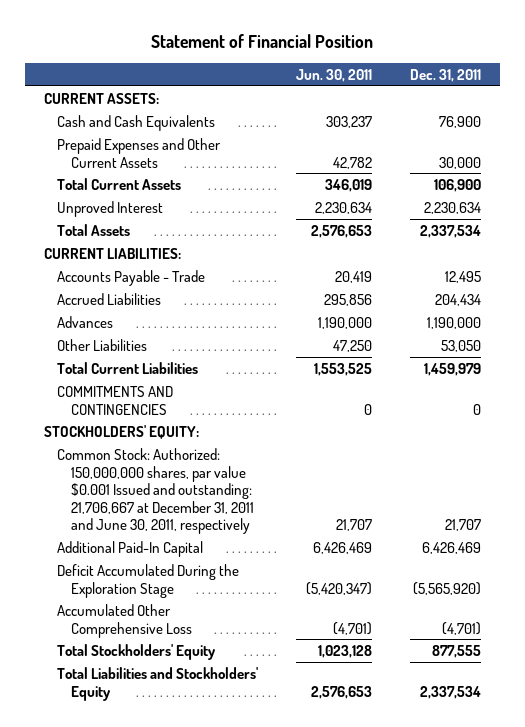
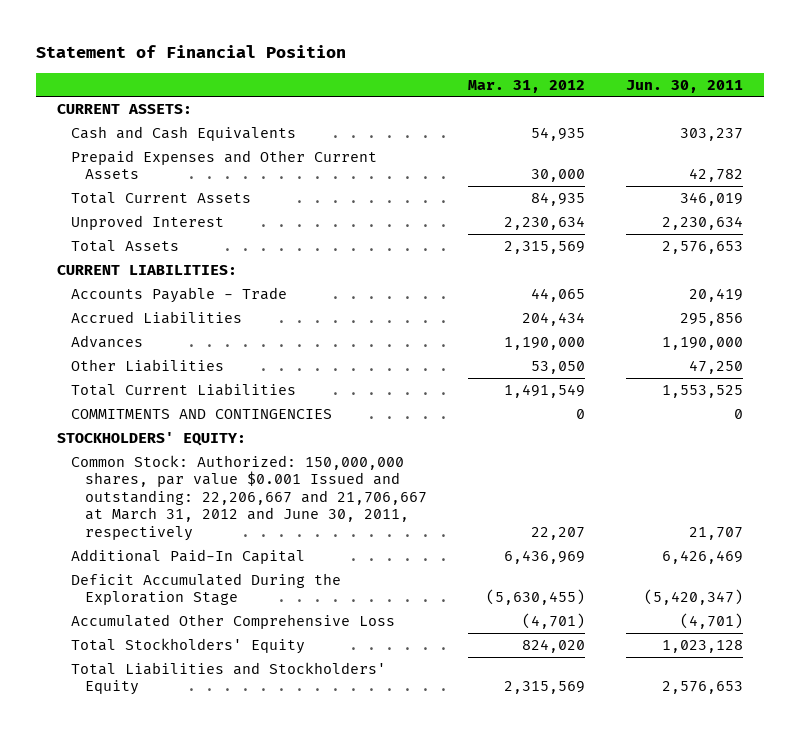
- | Jun. 30, 2011 | Dec. 31, 2011
+ | Mar. 31, 2012 | Jun. 30, 2011
- Common Stock: Authorized: 150,000,000 shares, par value $0.001 Issued and outstanding: 21,706,667 at December 31, 2011 and June 30, 2011, respectively | 21,707 | 21,707
+ Common Stock: Authorized: 150,000,000 shares, par value $0.001 Issued and outstanding: 22,206,667 and 21,706,667 at March 31, 2012 and June 30, 2011, respectively | 22,207 | 21,707

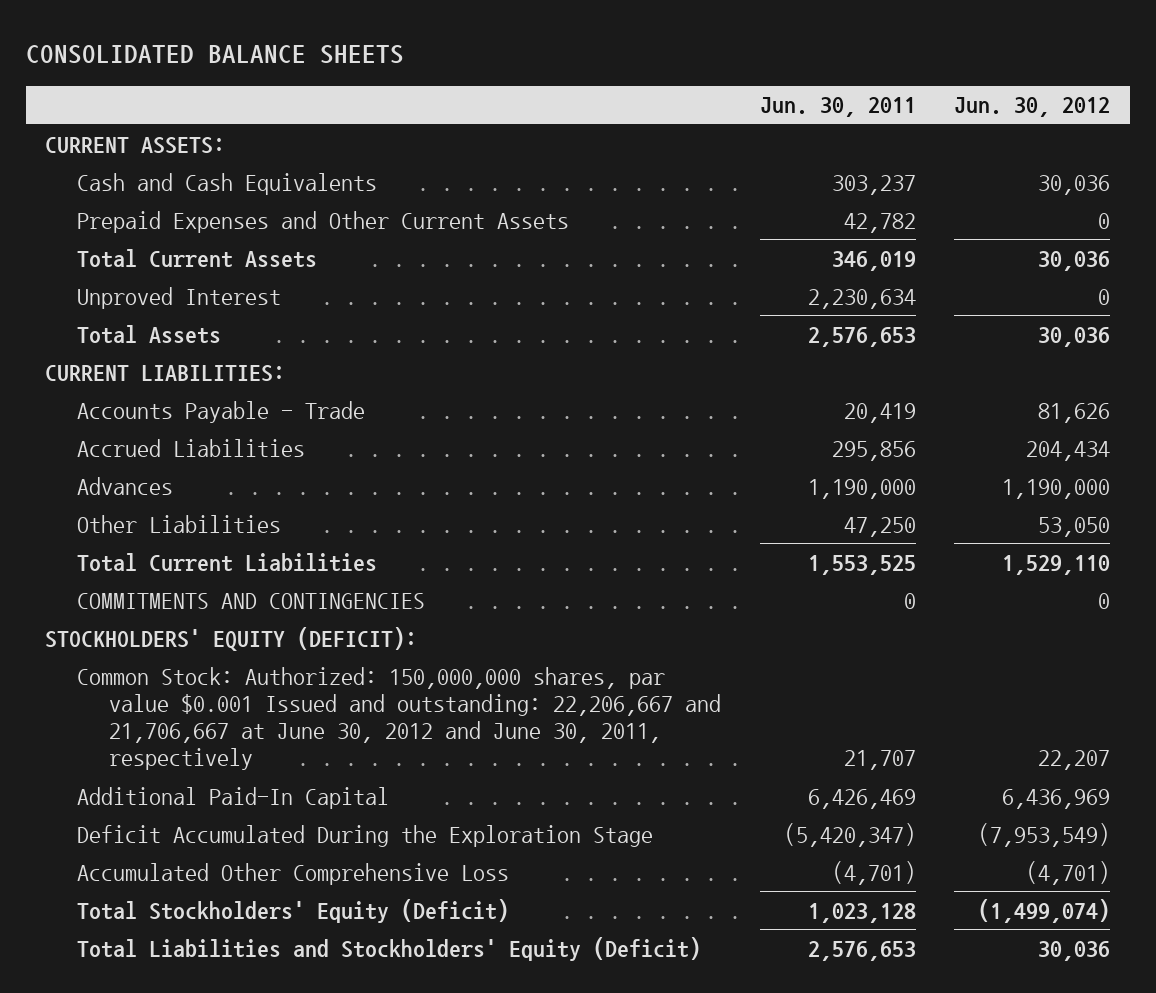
- Statement of Financial Position
+ CONSOLIDATED BALANCE SHEETS
- | Mar. 31, 2012 | Jun. 30, 2011
+ | Jun. 30, 2011 | Jun. 30, 2012
- STOCKHOLDERS' EQUITY:
- Common Stock: Authorized: 150,000,000 shares, par value $0.001 Issued and outstanding: 22,206,667 and 21,706,667 at March 31, 2012 and June 30, 2011, respectively | 22,207 | 21,707
+ STOCKHOLDERS' EQUITY (DEFICIT):
+ Common Stock: Authorized: 150,000,000 shares, par value $0.001 Issued and outstanding: 22,206,667 and 21,706,667 at June 30, 2012 and June 30, 2011, respectively | 21,707 | 22,207
- Total Stockholders' Equity | 824,020 | 1,023,128
- Total Liabilities and Stockholders' Equity | 2,315,569 | 2,576,653
+ Total Stockholders' Equity (Deficit) | 1,023,128 | (1,499,074)
+ Total Liabilities and Stockholders' Equity (Deficit) | 2,576,653 | 30,036

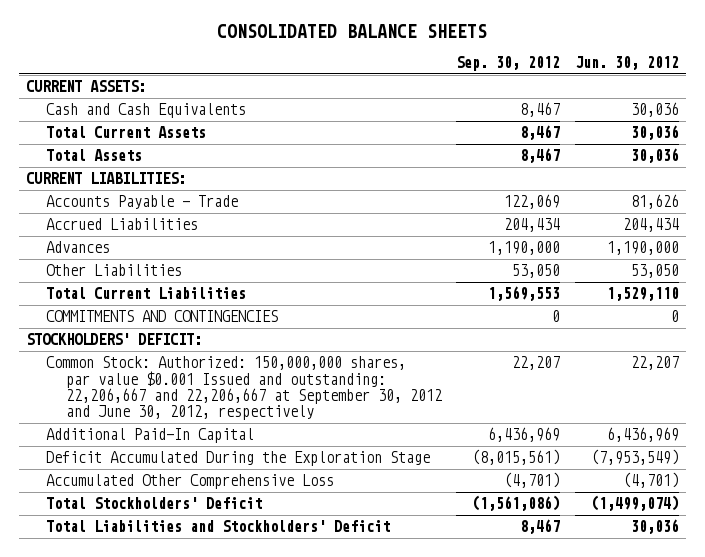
- | Jun. 30, 2011 | Jun. 30, 2012
+ | Sep. 30, 2012 | Jun. 30, 2012
- Prepaid Expenses and Other Current Assets | 42,782 | 0
- Unproved Interest | 2,230,634 | 0
- STOCKHOLDERS' EQUITY (DEFICIT):
- Common Stock: Authorized: 150,000,000 shares, par value $0.001 Issued and outstanding: 22,206,667 and 21,706,667 at June 30, 2012 and June 30, 2011, respectively | 21,707 | 22,207
+ STOCKHOLDERS' DEFICIT:
+ Common Stock: Authorized: 150,000,000 shares, par value $0.001 Issued and outstanding: 22,206,667 and 22,206,667 at September 30, 2012 and June 30, 2012, respectively | 22,207 | 22,207
- Total Stockholders' Equity (Deficit) | 1,023,128 | (1,499,074)
- Total Liabilities and Stockholders' Equity (Deficit) | 2,576,653 | 30,036
+ Total Stockholders' Deficit | (1,561,086) | (1,499,074)
+ Total Liabilities and Stockholders' Deficit | 8,467 | 30,036

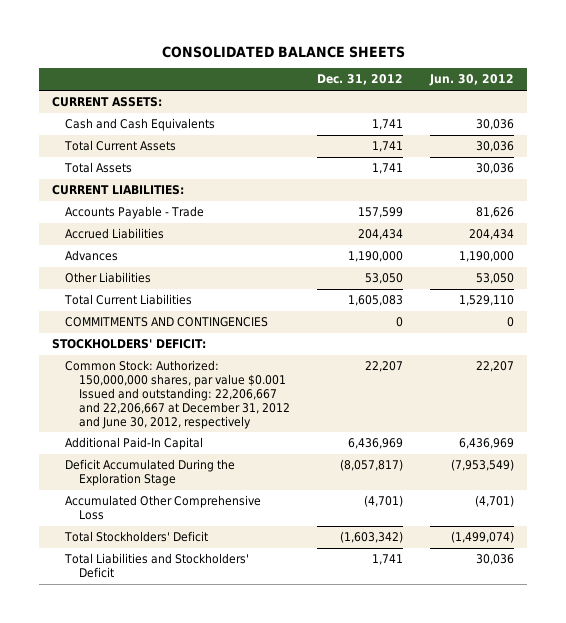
- | Sep. 30, 2012 | Jun. 30, 2012
+ | Dec. 31, 2012 | Jun. 30, 2012
- Common Stock: Authorized: 150,000,000 shares, par value $0.001 Issued and outstanding: 22,206,667 and 22,206,667 at September 30, 2012 and June 30, 2012, respectively | 22,207 | 22,207
+ Common Stock: Authorized: 150,000,000 shares, par value $0.001 Issued and outstanding: 22,206,667 and 22,206,667 at December 31, 2012 and June 30, 2012, respectively | 22,207 | 22,207

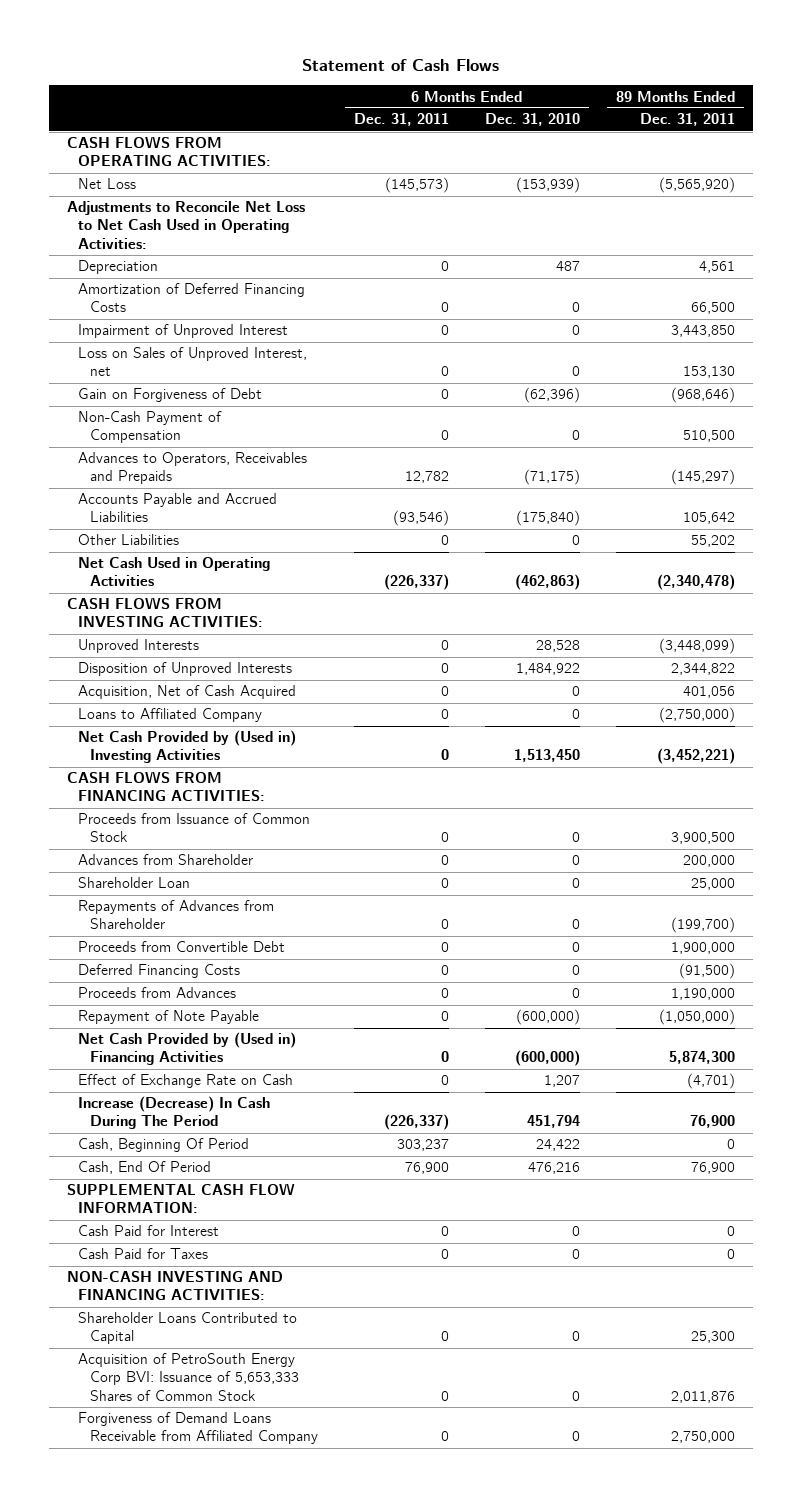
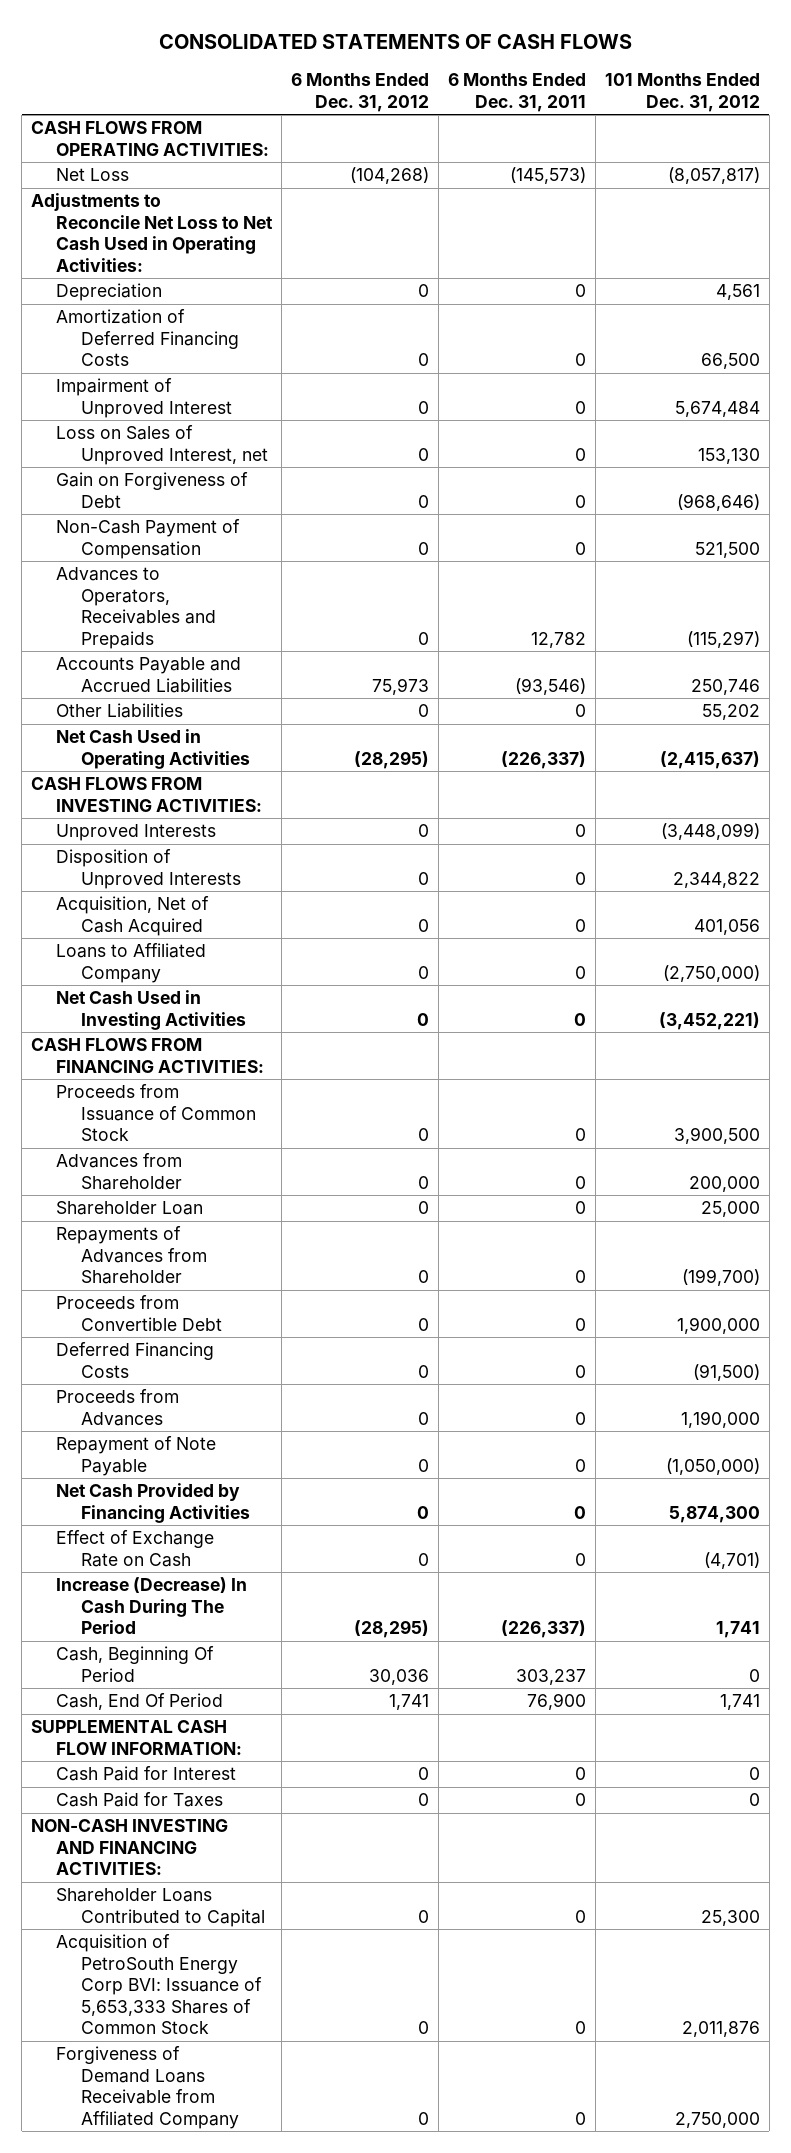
- Statement of Cash Flows
+ CONSOLIDATED STATEMENTS OF CASH FLOWS
- | 6 Months Ended Dec. 31, 2011 | 6 Months Ended Dec. 31, 2010 | 89 Months Ended Dec. 31, 2011
+ | 6 Months Ended Dec. 31, 2012 | 6 Months Ended Dec. 31, 2011 | 101 Months Ended Dec. 31, 2012
- Net Cash Provided by (Used in) Investing Activities | 0 | 1,513,450 | (3,452,221)
+ Net Cash Used in Investing Activities | 0 | 0 | (3,452,221)
- Net Cash Provided by (Used in) Financing Activities | 0 | (600,000) | 5,874,300
+ Net Cash Provided by Financing Activities | 0 | 0 | 5,874,300

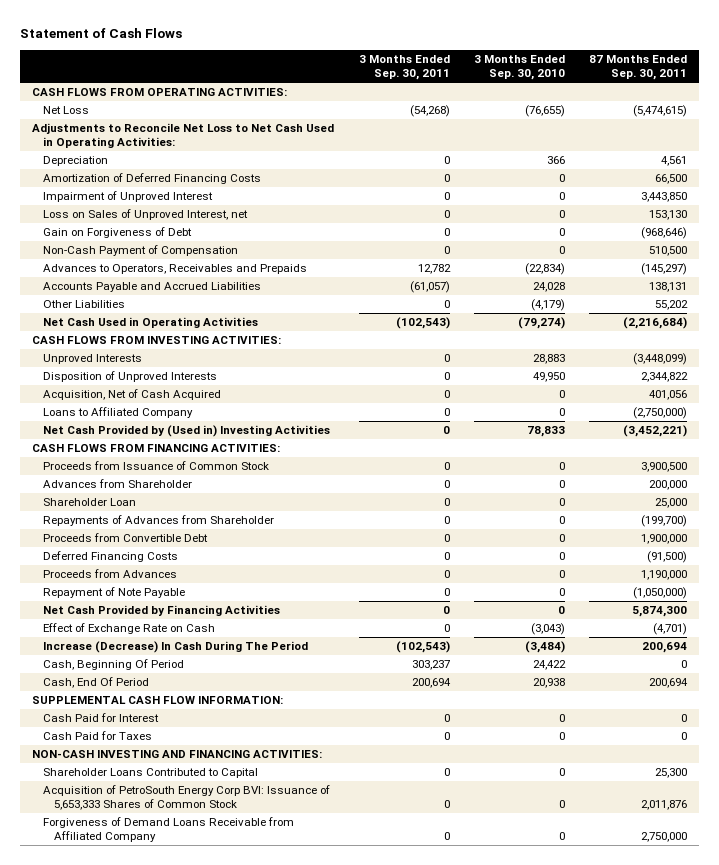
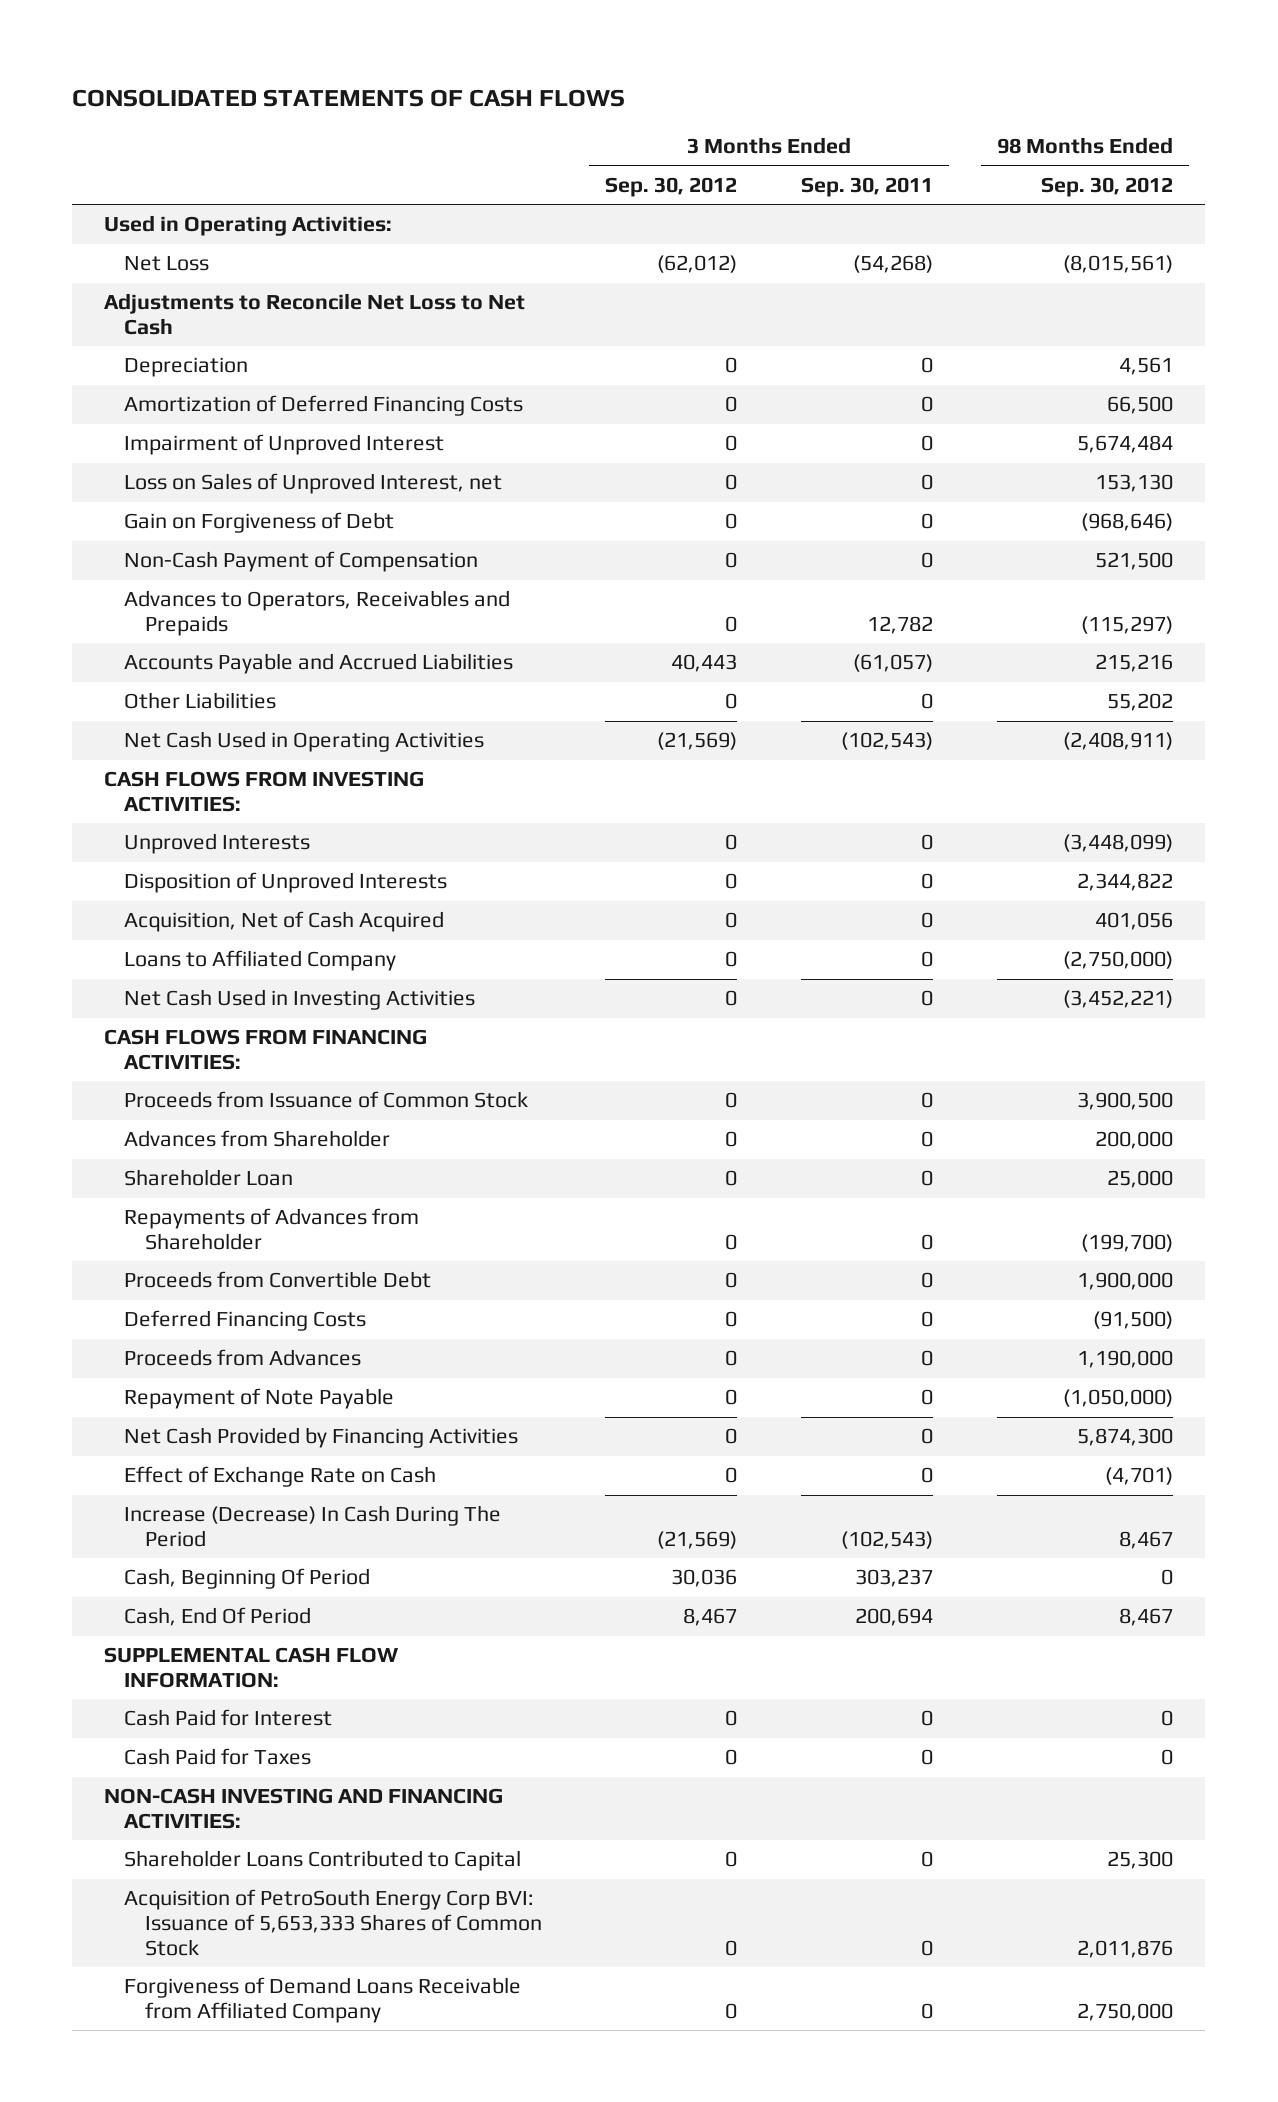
- Statement of Cash Flows
+ CONSOLIDATED STATEMENTS OF CASH FLOWS
- | 3 Months Ended Sep. 30, 2011 | 3 Months Ended Sep. 30, 2010 | 87 Months Ended Sep. 30, 2011
+ | 3 Months Ended Sep. 30, 2012 | 3 Months Ended Sep. 30, 2011 | 98 Months Ended Sep. 30, 2012
- CASH FLOWS FROM OPERATING ACTIVITIES:
+ Used in Operating Activities:
- Adjustments to Reconcile Net Loss to Net Cash Used in Operating Activities:
+ Adjustments to Reconcile Net Loss to Net Cash
- Net Cash Provided by (Used in) Investing Activities | 0 | 78,833 | (3,452,221)
+ Net Cash Used in Investing Activities | 0 | 0 | (3,452,221)

